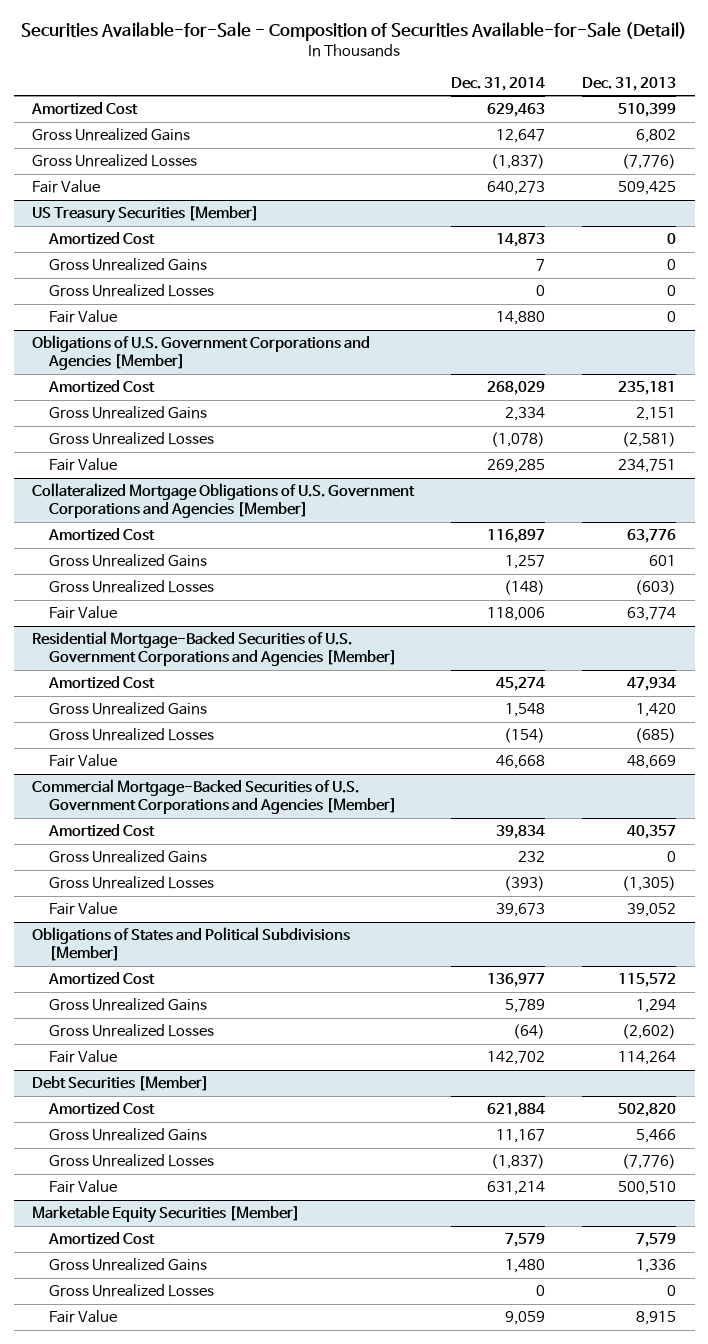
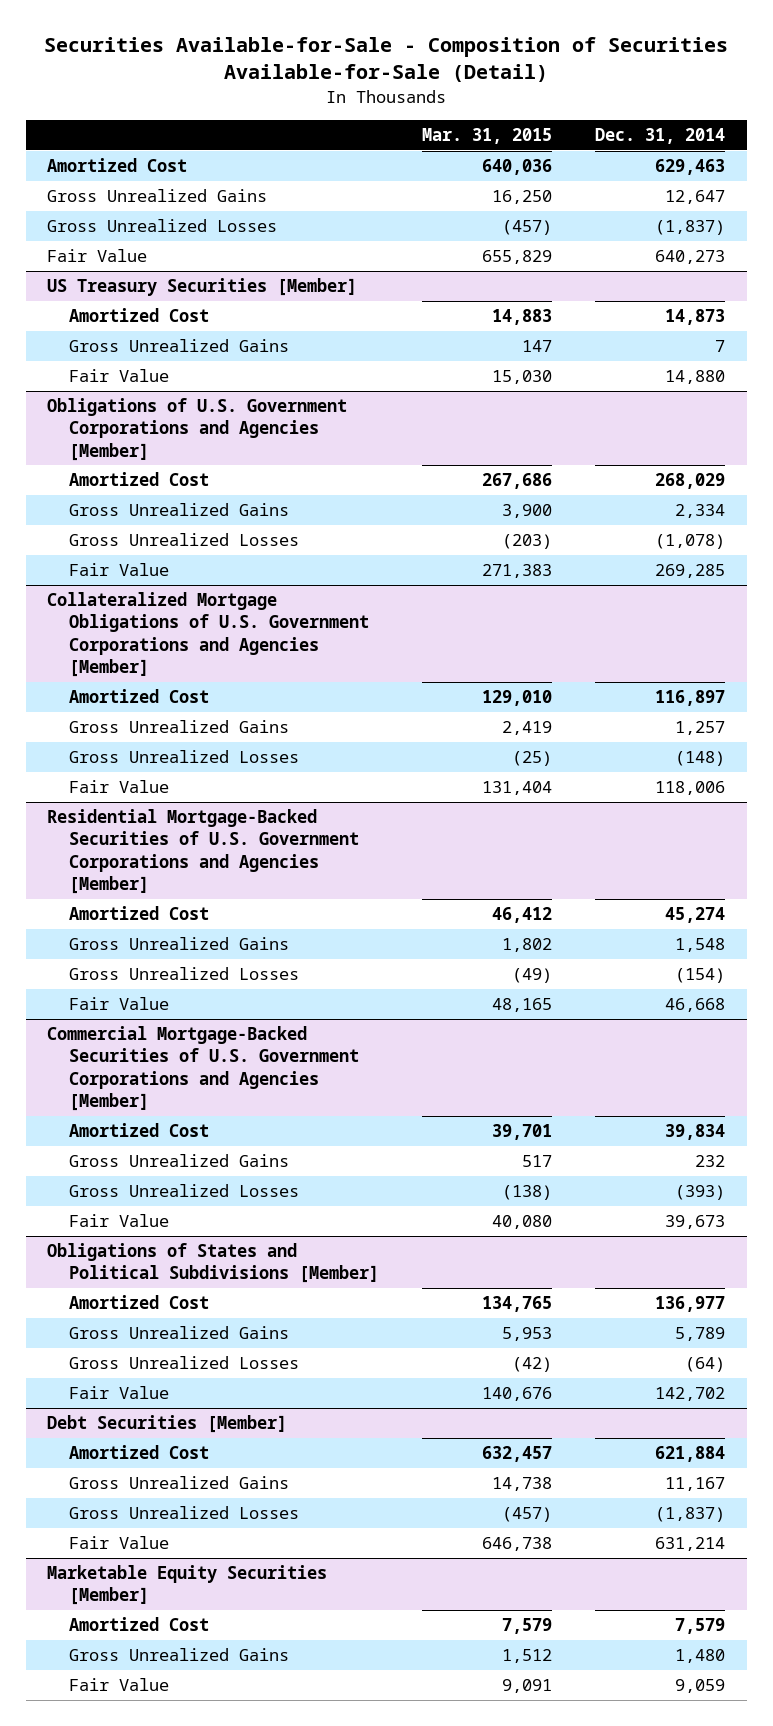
- | Dec. 31, 2014 | Dec. 31, 2013
+ | Mar. 31, 2015 | Dec. 31, 2014
@ US Treasury Securities [Member]
- Gross Unrealized Losses | 0 | 0
@ Marketable Equity Securities [Member]
- Gross Unrealized Losses | 0 | 0

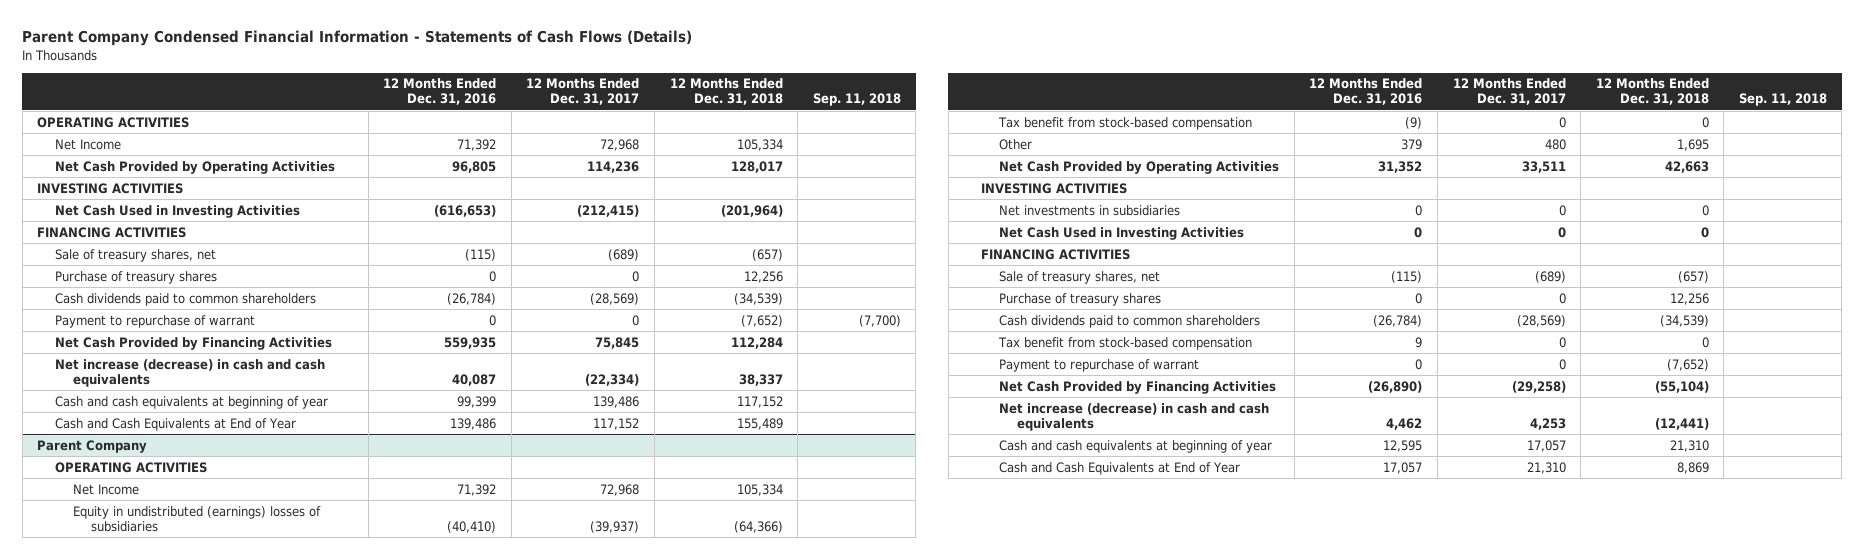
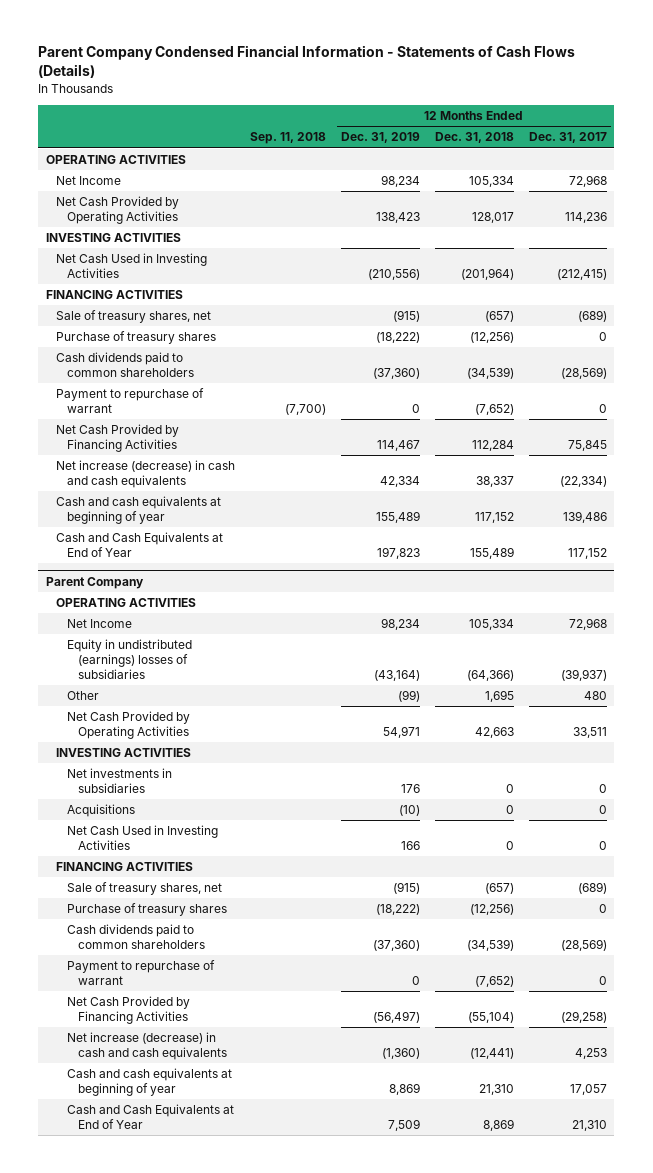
- | 12 Months Ended Dec. 31, 2016 | 12 Months Ended Dec. 31, 2017 | 12 Months Ended Dec. 31, 2018 | Sep. 11, 2018
+ | Sep. 11, 2018 | 12 Months Ended Dec. 31, 2019 | 12 Months Ended Dec. 31, 2018 | 12 Months Ended Dec. 31, 2017
- Purchase of treasury shares | 0 | 0 | 12,256 |
+ Purchase of treasury shares | | (18,222) | (12,256) | 0
@ Parent Company
- Tax benefit from stock-based compensation | (9) | 0 | 0 |
+ Acquisitions | | (10) | 0 | 0
- Purchase of treasury shares | 0 | 0 | 12,256 |
+ Purchase of treasury shares | | (18,222) | (12,256) | 0
- Tax benefit from stock-based compensation | 9 | 0 | 0 |

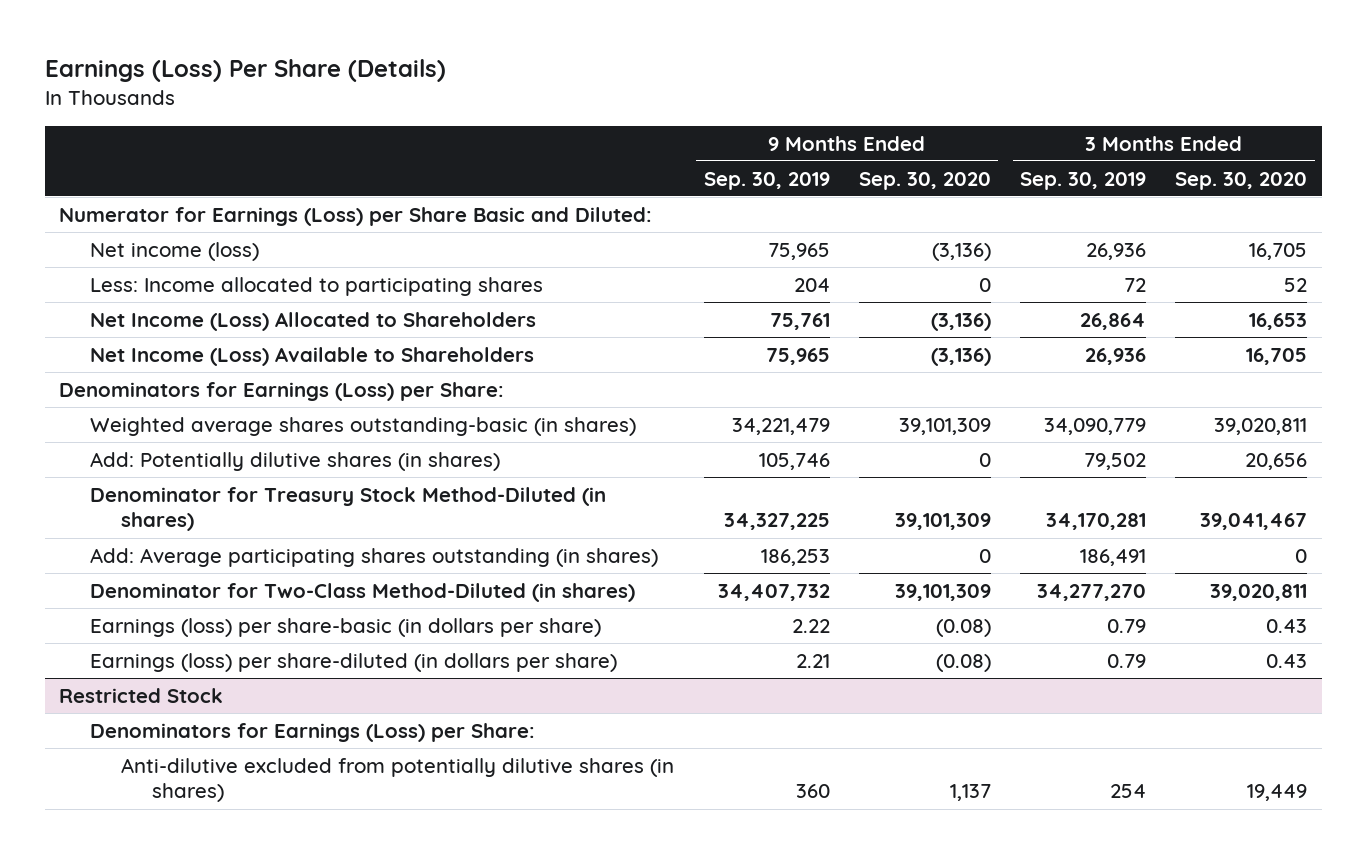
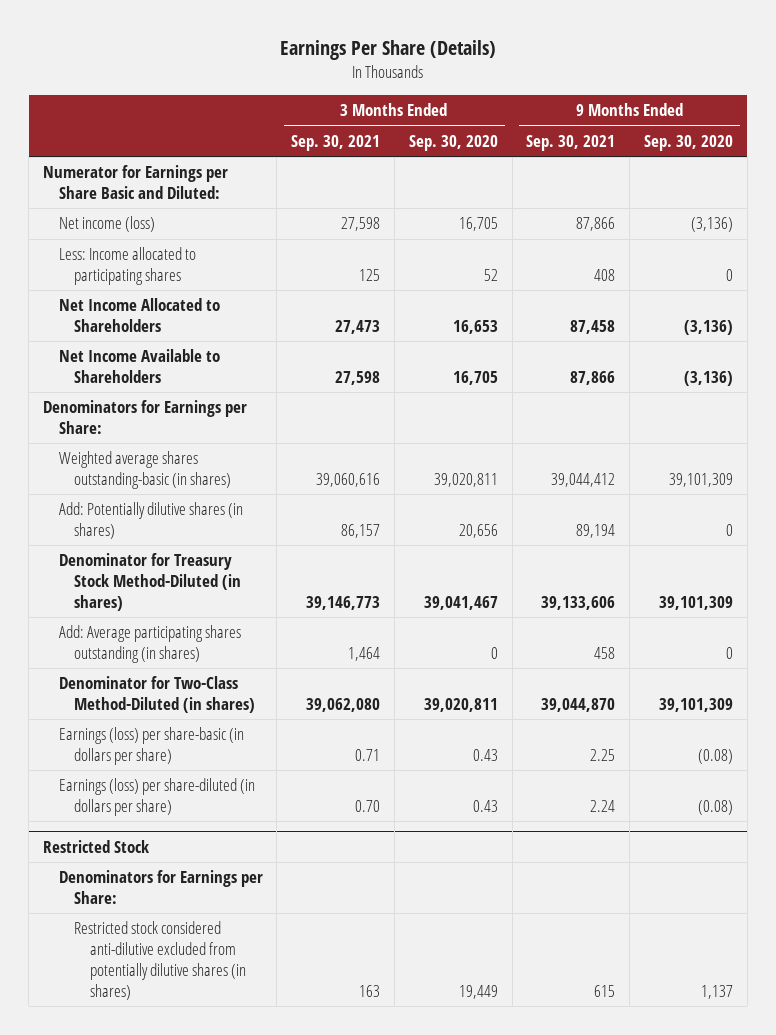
- Earnings (Loss) Per Share (Details)
+ Earnings Per Share (Details)
- | 9 Months Ended Sep. 30, 2019 | 9 Months Ended Sep. 30, 2020 | 3 Months Ended Sep. 30, 2019 | 3 Months Ended Sep. 30, 2020
+ | 3 Months Ended Sep. 30, 2021 | 3 Months Ended Sep. 30, 2020 | 9 Months Ended Sep. 30, 2021 | 9 Months Ended Sep. 30, 2020
- Numerator for Earnings (Loss) per Share Basic and Diluted:
+ Numerator for Earnings per Share Basic and Diluted:
- Net Income (Loss) Allocated to Shareholders | 75,761 | (3,136) | 26,864 | 16,653
- Net Income (Loss) Available to Shareholders | 75,965 | (3,136) | 26,936 | 16,705
- Denominators for Earnings (Loss) per Share:
+ Net Income Allocated to Shareholders | 27,473 | 16,653 | 87,458 | (3,136)
+ Net Income Available to Shareholders | 27,598 | 16,705 | 87,866 | (3,136)
+ Denominators for Earnings per Share:
@ Restricted Stock
- Denominators for Earnings (Loss) per Share:
- Anti-dilutive excluded from potentially dilutive shares (in shares) | 360 | 1,137 | 254 | 19,449
+ Denominators for Earnings per Share:
+ Restricted stock considered anti-dilutive excluded from potentially dilutive shares (in shares) | 163 | 19,449 | 615 | 1,137

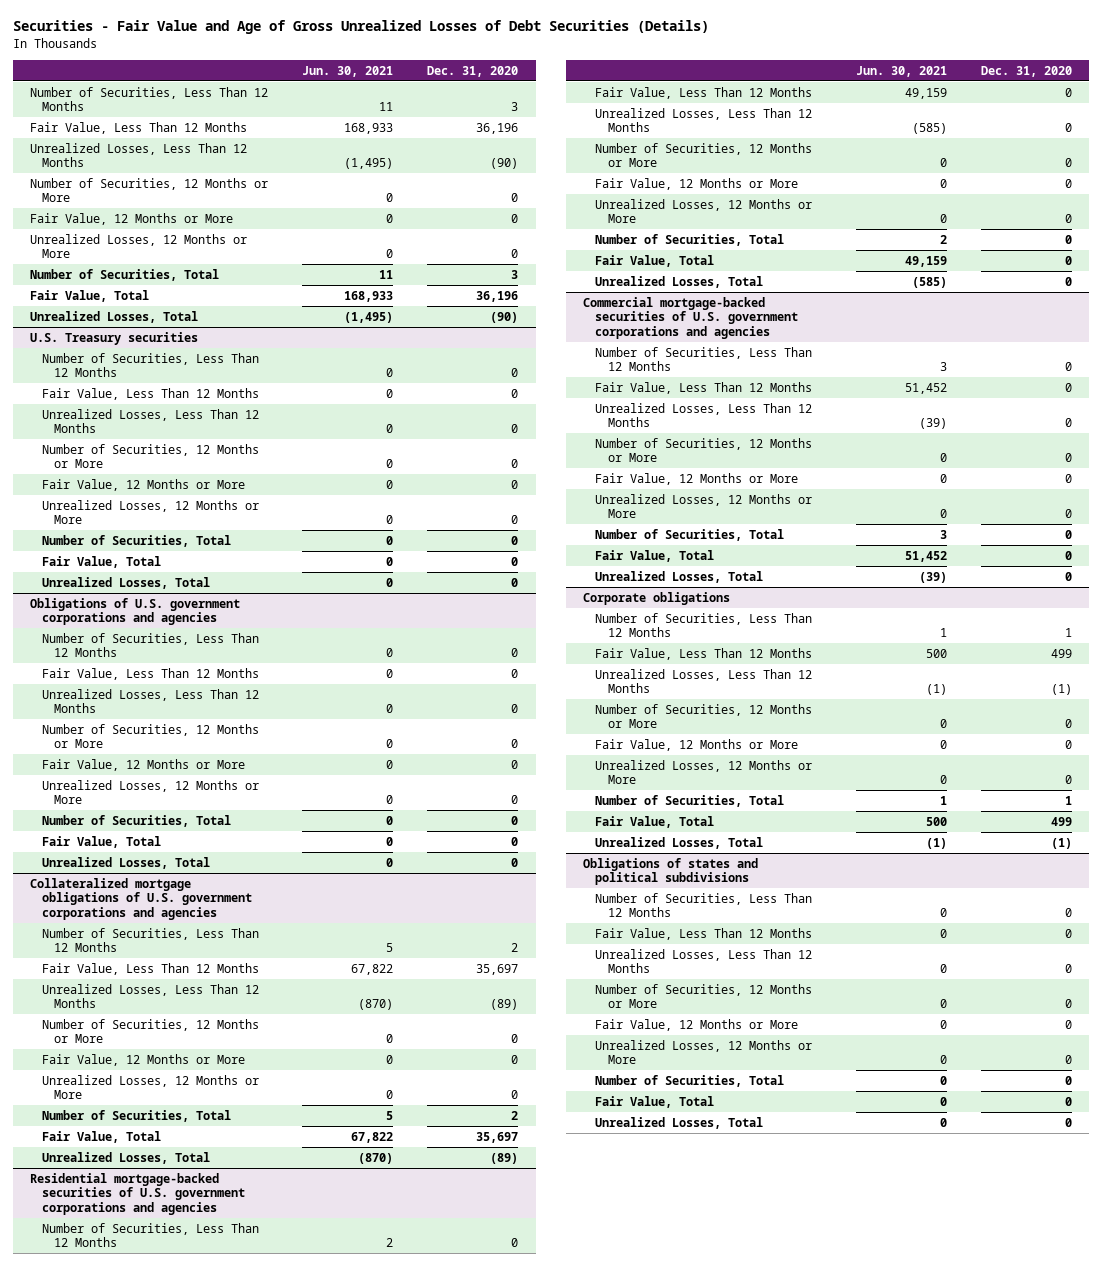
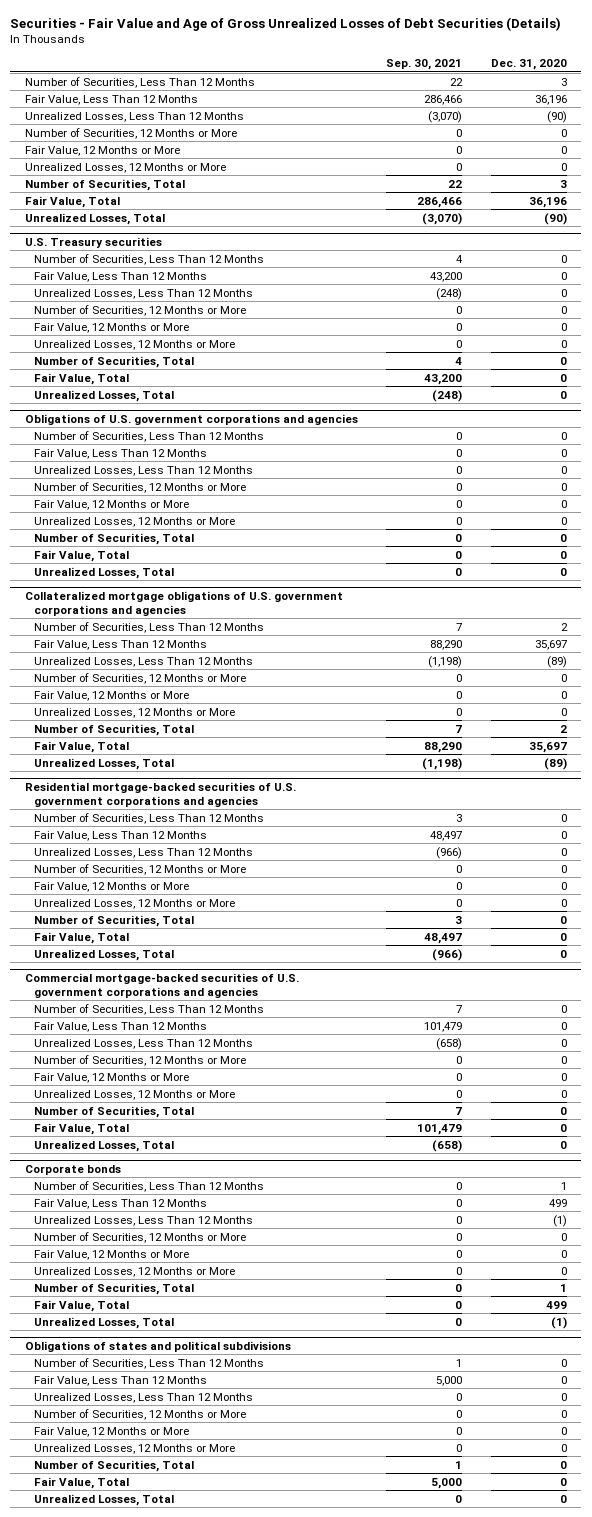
- | Jun. 30, 2021 | Dec. 31, 2020
+ | Sep. 30, 2021 | Dec. 31, 2020
- Corporate obligations
+ Corporate bonds

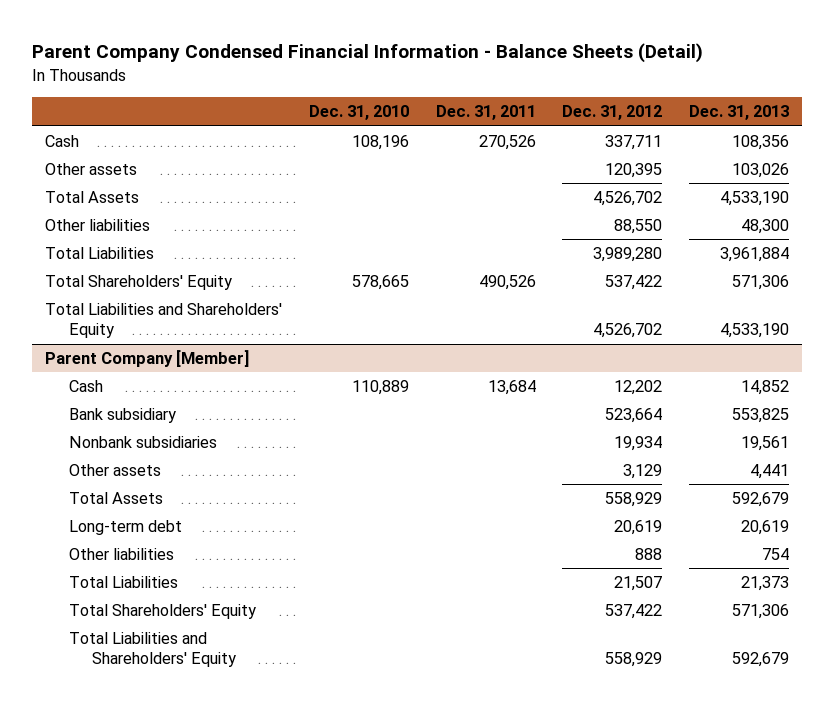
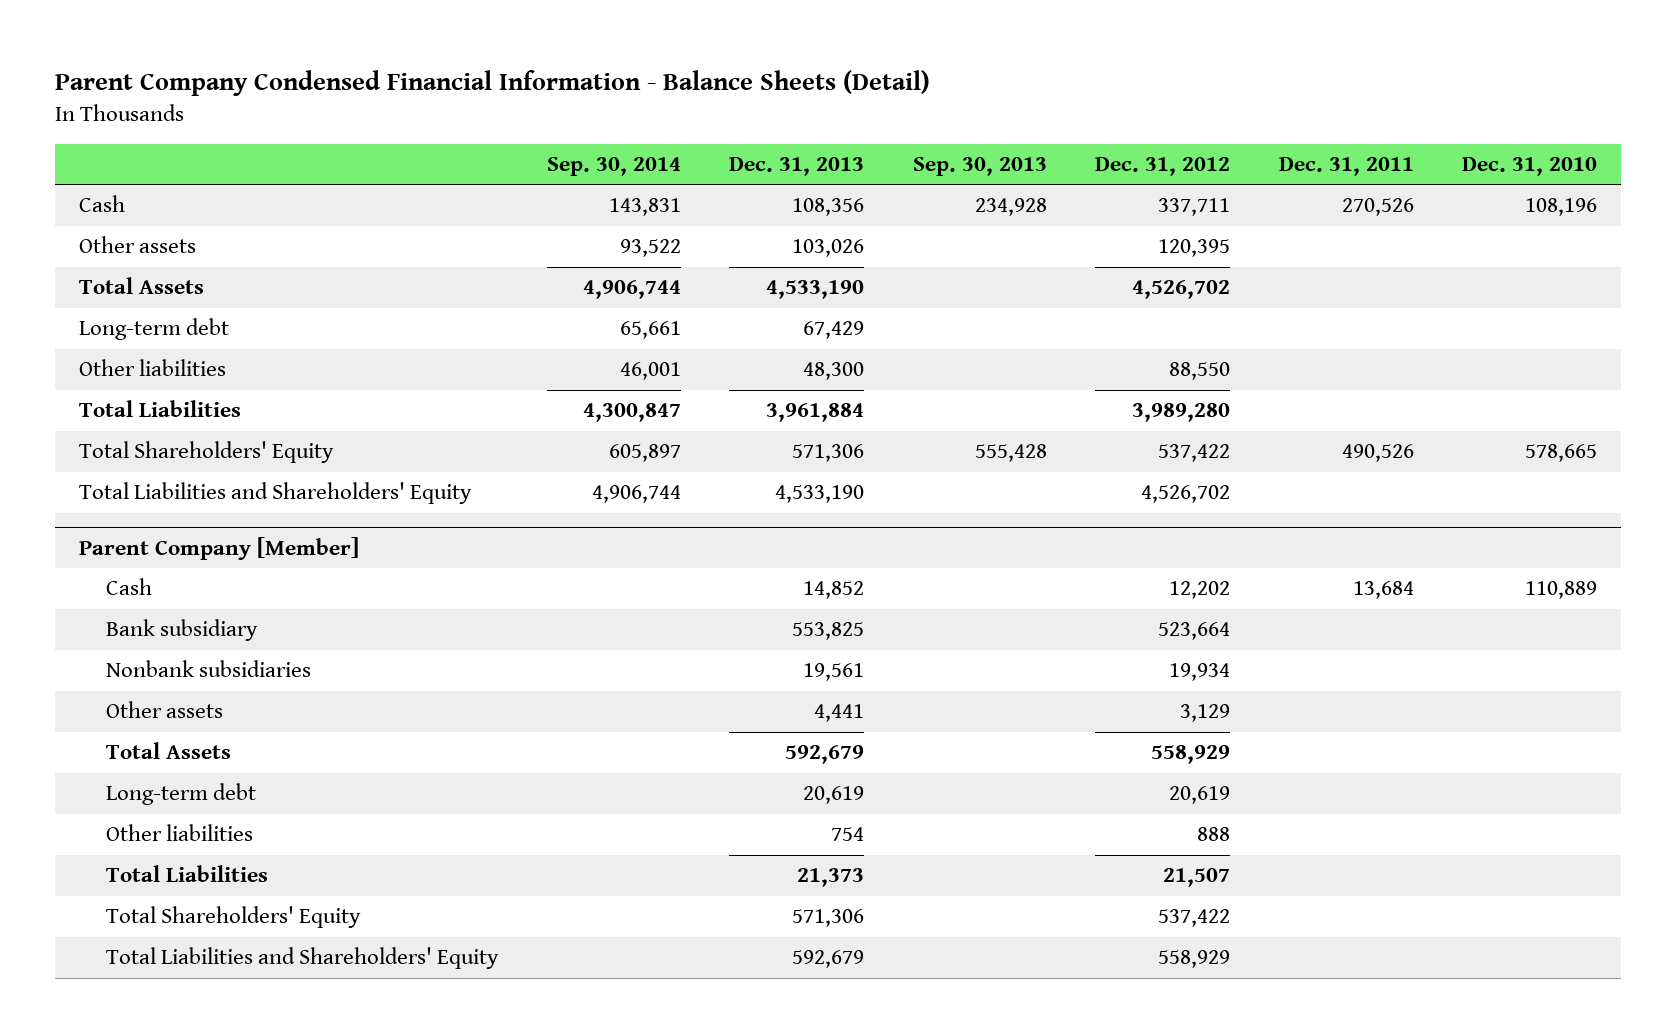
- | Dec. 31, 2010 | Dec. 31, 2011 | Dec. 31, 2012 | Dec. 31, 2013
+ | Sep. 30, 2014 | Dec. 31, 2013 | Sep. 30, 2013 | Dec. 31, 2012 | Dec. 31, 2011 | Dec. 31, 2010
+ Long-term debt | 65,661 | 67,429 | | | |

